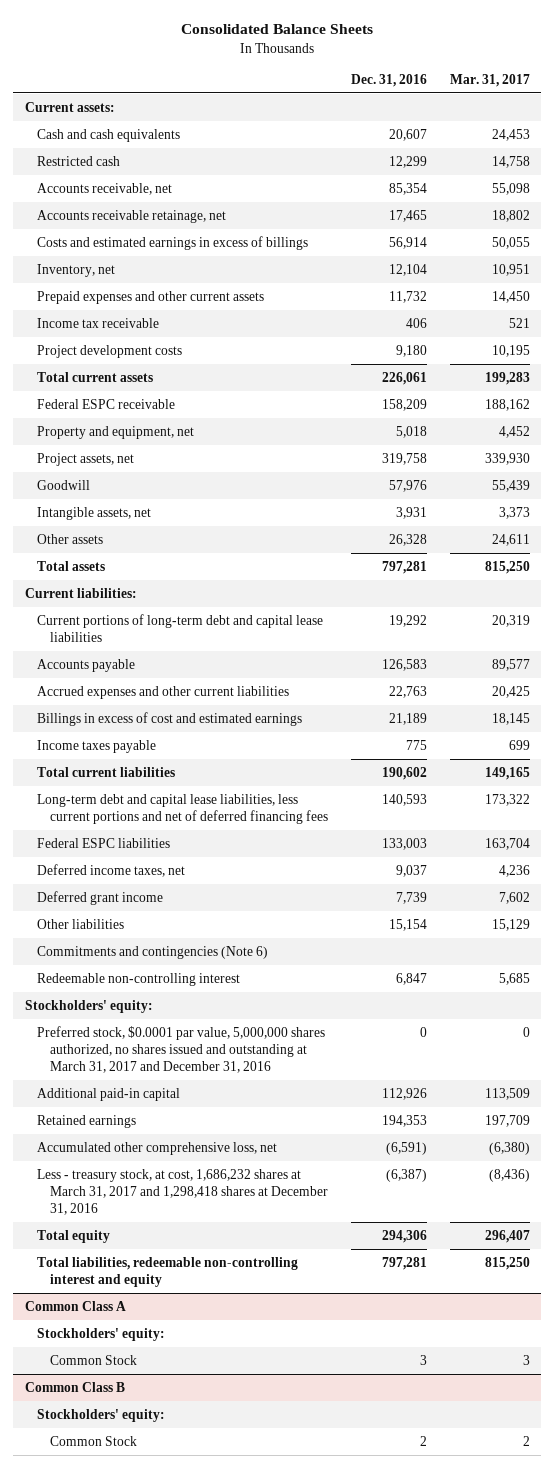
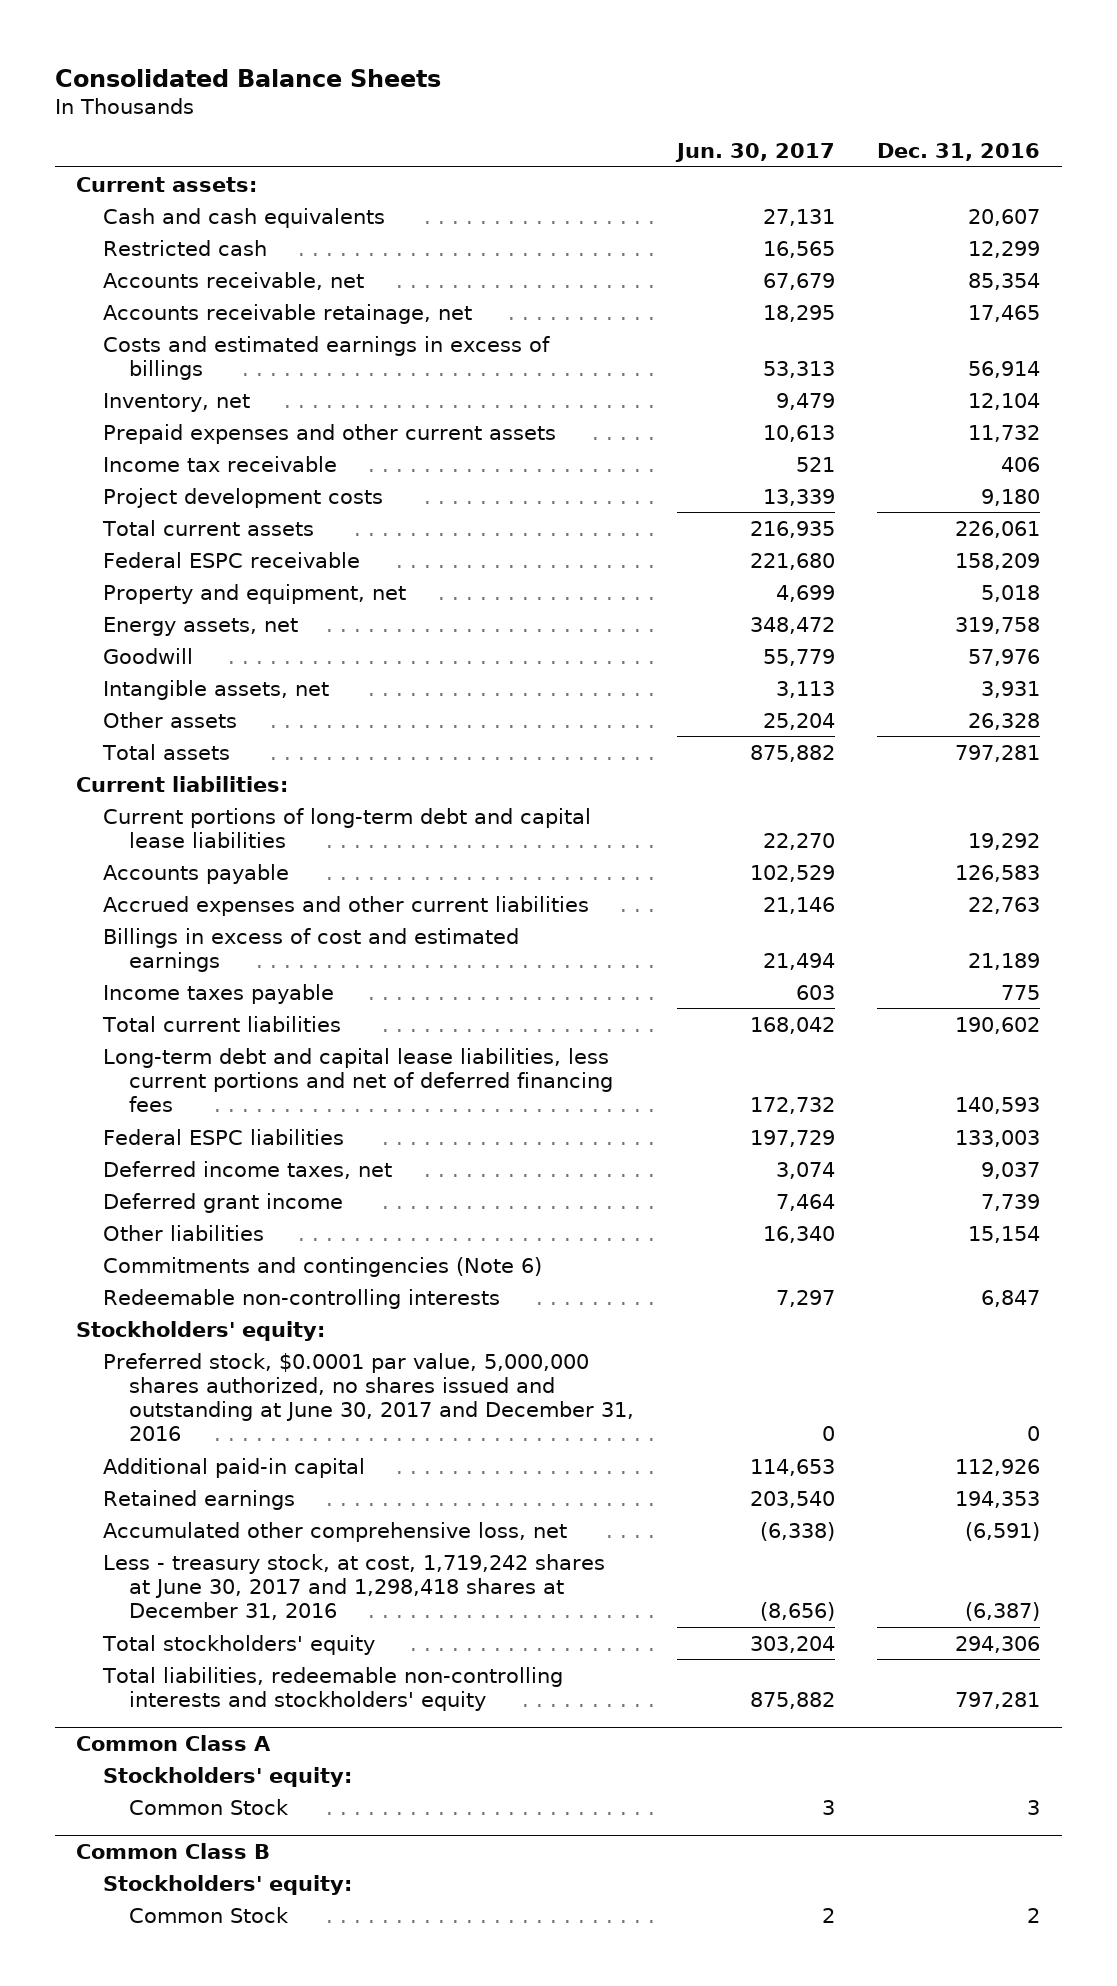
- | Dec. 31, 2016 | Mar. 31, 2017
+ | Jun. 30, 2017 | Dec. 31, 2016
- Project assets, net | 319,758 | 339,930
+ Energy assets, net | 348,472 | 319,758
- Redeemable non-controlling interest | 6,847 | 5,685
+ Redeemable non-controlling interests | 7,297 | 6,847
- Preferred stock, $0.0001 par value, 5,000,000 shares authorized, no shares issued and outstanding at March 31, 2017 and December 31, 2016 | 0 | 0
+ Preferred stock, $0.0001 par value, 5,000,000 shares authorized, no shares issued and outstanding at June 30, 2017 and December 31, 2016 | 0 | 0
- Less - treasury stock, at cost, 1,686,232 shares at March 31, 2017 and 1,298,418 shares at December 31, 2016 | (6,387) | (8,436)
- Total equity | 294,306 | 296,407
- Total liabilities, redeemable non-controlling interest and equity | 797,281 | 815,250
+ Less - treasury stock, at cost, 1,719,242 shares at June 30, 2017 and 1,298,418 shares at December 31, 2016 | (8,656) | (6,387)
+ Total stockholders' equity | 303,204 | 294,306
+ Total liabilities, redeemable non-controlling interests and stockholders' equity | 875,882 | 797,281

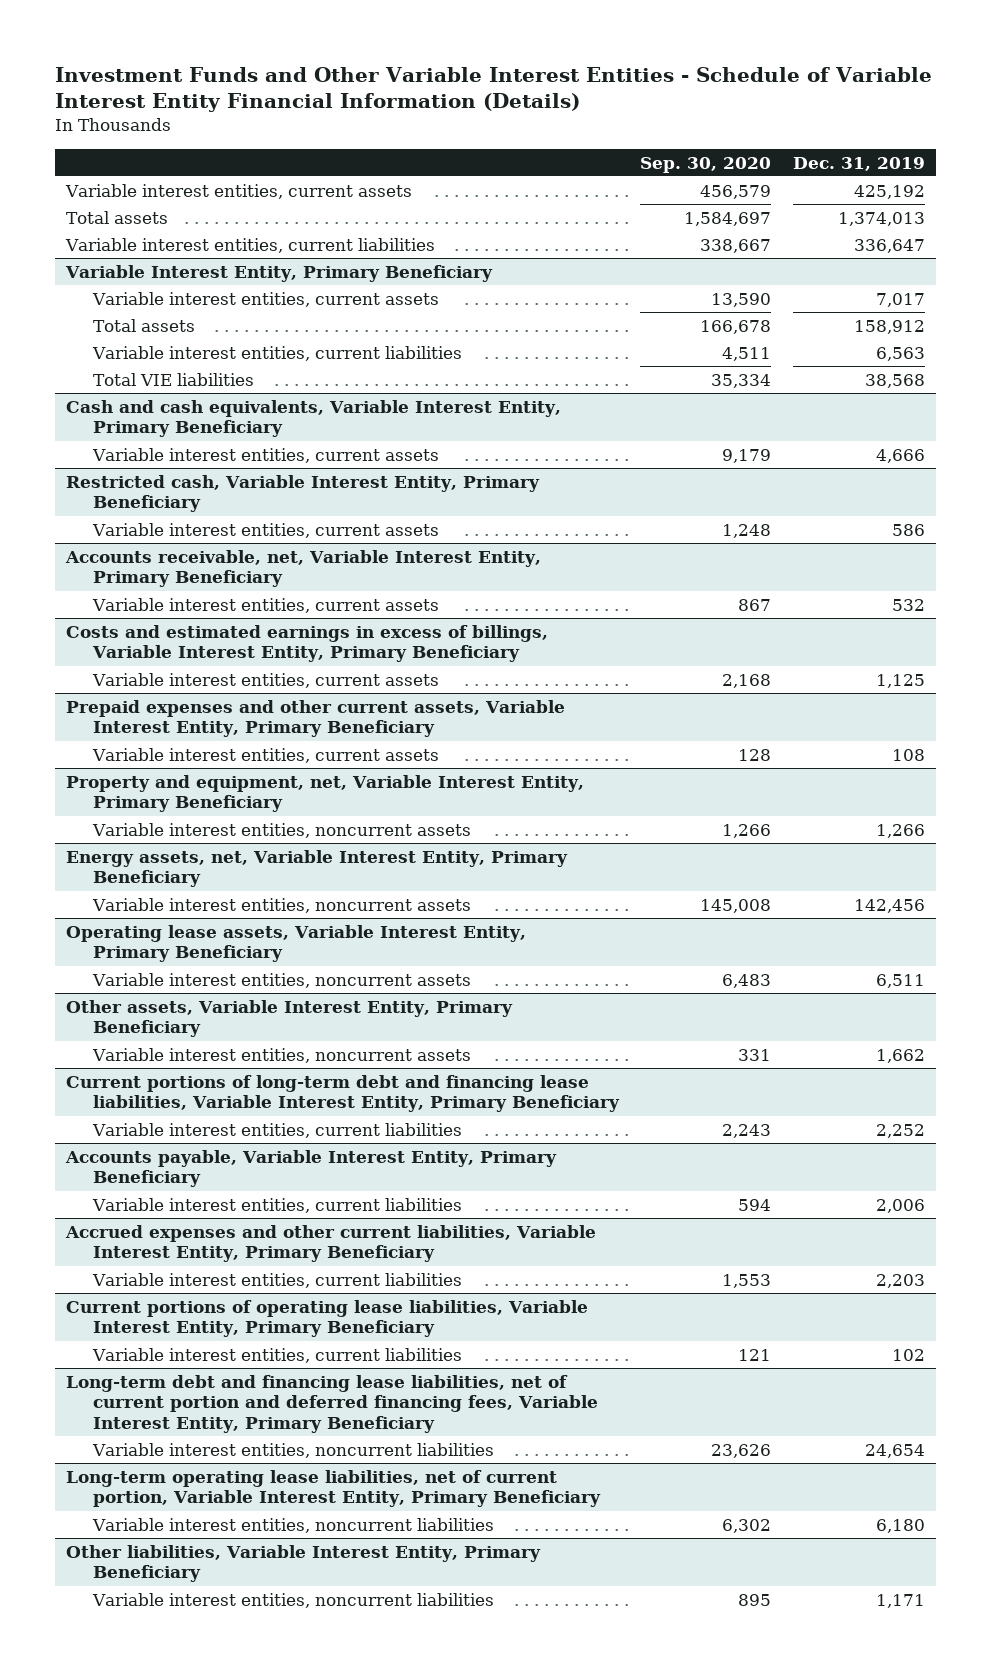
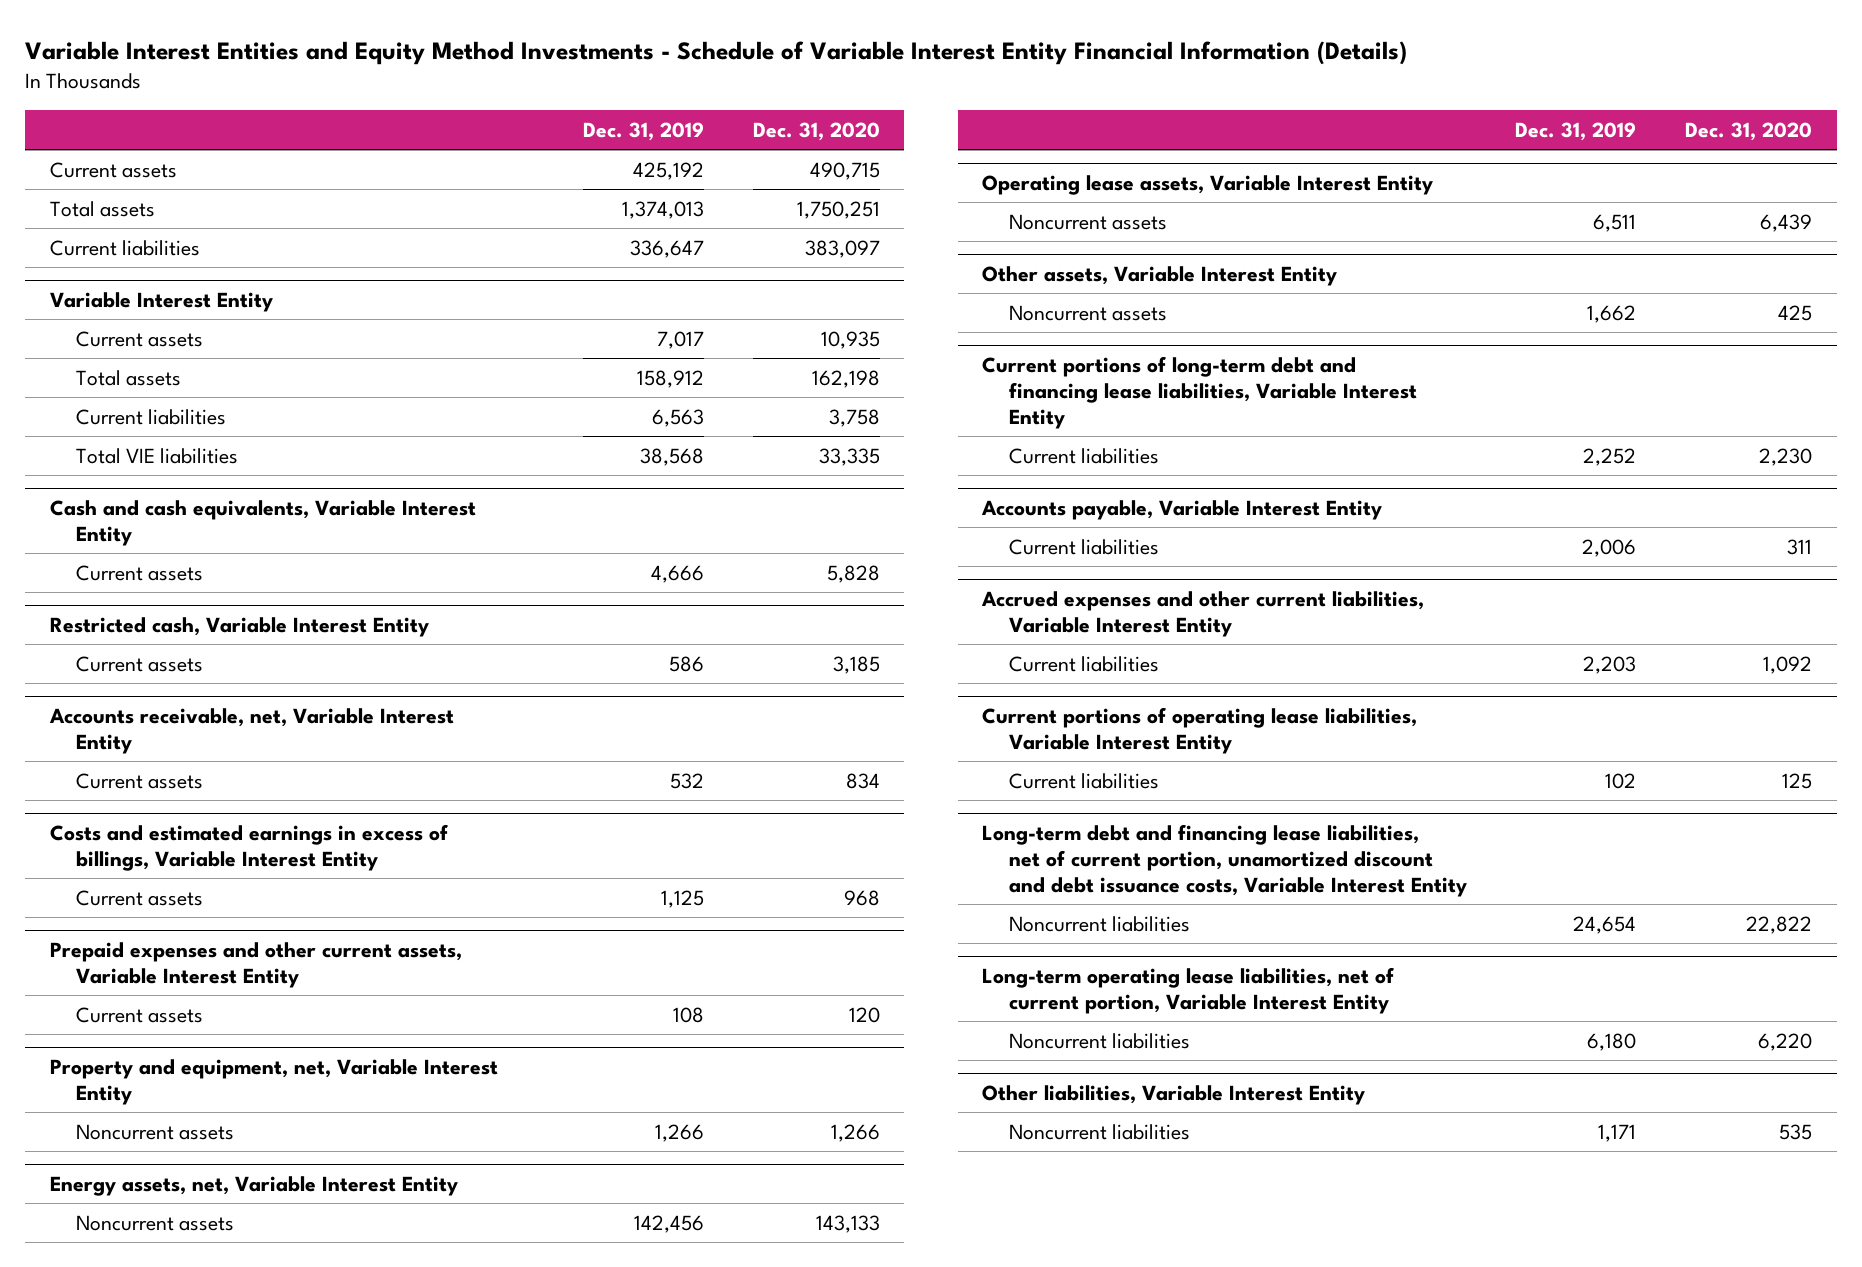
- Investment Funds and Other Variable Interest Entities - Schedule of Variable Interest Entity Financial Information (Details)
+ Variable Interest Entities and Equity Method Investments - Schedule of Variable Interest Entity Financial Information (Details)
- | Sep. 30, 2020 | Dec. 31, 2019
+ | Dec. 31, 2019 | Dec. 31, 2020
- Variable interest entities, current assets | 456,579 | 425,192
+ Current assets | 425,192 | 490,715
- Variable interest entities, current liabilities | 338,667 | 336,647
- Variable Interest Entity, Primary Beneficiary
- Variable interest entities, current assets | 13,590 | 7,017
+ Current liabilities | 336,647 | 383,097
+ Variable Interest Entity
+ Current assets | 7,017 | 10,935
- Variable interest entities, current liabilities | 4,511 | 6,563
+ Current liabilities | 6,563 | 3,758
- Cash and cash equivalents, Variable Interest Entity, Primary Beneficiary
- Variable interest entities, current assets | 9,179 | 4,666
- Restricted cash, Variable Interest Entity, Primary Beneficiary
- Variable interest entities, current assets | 1,248 | 586
- Accounts receivable, net, Variable Interest Entity, Primary Beneficiary
- Variable interest entities, current assets | 867 | 532
- Costs and estimated earnings in excess of billings, Variable Interest Entity, Primary Beneficiary
- Variable interest entities, current assets | 2,168 | 1,125
- Prepaid expenses and other current assets, Variable Interest Entity, Primary Beneficiary
- Variable interest entities, current assets | 128 | 108
- Property and equipment, net, Variable Interest Entity, Primary Beneficiary
- Variable interest entities, noncurrent assets | 1,266 | 1,266
- Energy assets, net, Variable Interest Entity, Primary Beneficiary
- Variable interest entities, noncurrent assets | 145,008 | 142,456
- Operating lease assets, Variable Interest Entity, Primary Beneficiary
- Variable interest entities, noncurrent assets | 6,483 | 6,511
- Other assets, Variable Interest Entity, Primary Beneficiary
- Variable interest entities, noncurrent assets | 331 | 1,662
- Current portions of long-term debt and financing lease liabilities, Variable Interest Entity, Primary Beneficiary
- Variable interest entities, current liabilities | 2,243 | 2,252
- Accounts payable, Variable Interest Entity, Primary Beneficiary
- Variable interest entities, current liabilities | 594 | 2,006
- Accrued expenses and other current liabilities, Variable Interest Entity, Primary Beneficiary
- Variable interest entities, current liabilities | 1,553 | 2,203
- Current portions of operating lease liabilities, Variable Interest Entity, Primary Beneficiary
- Variable interest entities, current liabilities | 121 | 102
- Long-term debt and financing lease liabilities, net of current portion and deferred financing fees, Variable Interest Entity, Primary Beneficiary
- Variable interest entities, noncurrent liabilities | 23,626 | 24,654
- Long-term operating lease liabilities, net of current portion, Variable Interest Entity, Primary Beneficiary
- Variable interest entities, noncurrent liabilities | 6,302 | 6,180
- Other liabilities, Variable Interest Entity, Primary Beneficiary
- Variable interest entities, noncurrent liabilities | 895 | 1,171
+ Cash and cash equivalents, Variable Interest Entity
+ Current assets | 4,666 | 5,828
+ Restricted cash, Variable Interest Entity
+ Current assets | 586 | 3,185
+ Accounts receivable, net, Variable Interest Entity
+ Current assets | 532 | 834
+ Costs and estimated earnings in excess of billings, Variable Interest Entity
+ Current assets | 1,125 | 968
+ Prepaid expenses and other current assets, Variable Interest Entity
+ Current assets | 108 | 120
+ Property and equipment, net, Variable Interest Entity
+ Noncurrent assets | 1,266 | 1,266
+ Energy assets, net, Variable Interest Entity
+ Noncurrent assets | 142,456 | 143,133
+ Operating lease assets, Variable Interest Entity
+ Noncurrent assets | 6,511 | 6,439
+ Other assets, Variable Interest Entity
+ Noncurrent assets | 1,662 | 425
+ Current portions of long-term debt and financing lease liabilities, Variable Interest Entity
+ Current liabilities | 2,252 | 2,230
+ Accounts payable, Variable Interest Entity
+ Current liabilities | 2,006 | 311
+ Accrued expenses and other current liabilities, Variable Interest Entity
+ Current liabilities | 2,203 | 1,092
+ Current portions of operating lease liabilities, Variable Interest Entity
+ Current liabilities | 102 | 125
+ Long-term debt and financing lease liabilities, net of current portion, unamortized discount and debt issuance costs, Variable Interest Entity
+ Noncurrent liabilities | 24,654 | 22,822
+ Long-term operating lease liabilities, net of current portion, Variable Interest Entity
+ Noncurrent liabilities | 6,180 | 6,220
+ Other liabilities, Variable Interest Entity
+ Noncurrent liabilities | 1,171 | 535

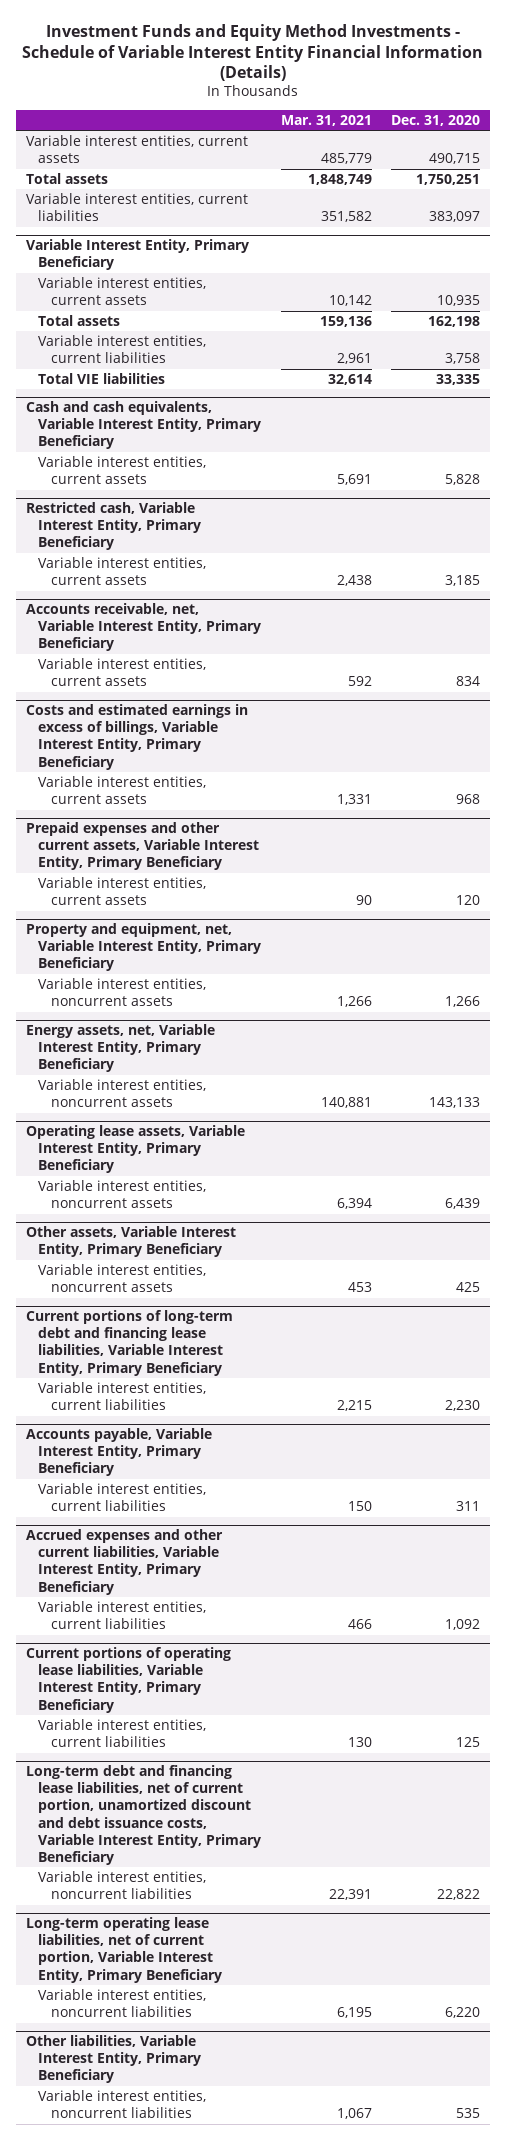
- Variable Interest Entities and Equity Method Investments - Schedule of Variable Interest Entity Financial Information (Details)
+ Investment Funds and Equity Method Investments - Schedule of Variable Interest Entity Financial Information (Details)
- | Dec. 31, 2019 | Dec. 31, 2020
+ | Mar. 31, 2021 | Dec. 31, 2020
- Current assets | 425,192 | 490,715
+ Variable interest entities, current assets | 485,779 | 490,715
- Current liabilities | 336,647 | 383,097
- Variable Interest Entity
- Current assets | 7,017 | 10,935
+ Variable interest entities, current liabilities | 351,582 | 383,097
+ Variable Interest Entity, Primary Beneficiary
+ Variable interest entities, current assets | 10,142 | 10,935
- Current liabilities | 6,563 | 3,758
+ Variable interest entities, current liabilities | 2,961 | 3,758
- Cash and cash equivalents, Variable Interest Entity
- Current assets | 4,666 | 5,828
- Restricted cash, Variable Interest Entity
- Current assets | 586 | 3,185
- Accounts receivable, net, Variable Interest Entity
- Current assets | 532 | 834
- Costs and estimated earnings in excess of billings, Variable Interest Entity
- Current assets | 1,125 | 968
- Prepaid expenses and other current assets, Variable Interest Entity
- Current assets | 108 | 120
- Property and equipment, net, Variable Interest Entity
- Noncurrent assets | 1,266 | 1,266
- Energy assets, net, Variable Interest Entity
- Noncurrent assets | 142,456 | 143,133
- Operating lease assets, Variable Interest Entity
- Noncurrent assets | 6,511 | 6,439
- Other assets, Variable Interest Entity
- Noncurrent assets | 1,662 | 425
- Current portions of long-term debt and financing lease liabilities, Variable Interest Entity
- Current liabilities | 2,252 | 2,230
- Accounts payable, Variable Interest Entity
- Current liabilities | 2,006 | 311
- Accrued expenses and other current liabilities, Variable Interest Entity
- Current liabilities | 2,203 | 1,092
- Current portions of operating lease liabilities, Variable Interest Entity
- Current liabilities | 102 | 125
- Long-term debt and financing lease liabilities, net of current portion, unamortized discount and debt issuance costs, Variable Interest Entity
- Noncurrent liabilities | 24,654 | 22,822
- Long-term operating lease liabilities, net of current portion, Variable Interest Entity
- Noncurrent liabilities | 6,180 | 6,220
- Other liabilities, Variable Interest Entity
- Noncurrent liabilities | 1,171 | 535
+ Cash and cash equivalents, Variable Interest Entity, Primary Beneficiary
+ Variable interest entities, current assets | 5,691 | 5,828
+ Restricted cash, Variable Interest Entity, Primary Beneficiary
+ Variable interest entities, current assets | 2,438 | 3,185
+ Accounts receivable, net, Variable Interest Entity, Primary Beneficiary
+ Variable interest entities, current assets | 592 | 834
+ Costs and estimated earnings in excess of billings, Variable Interest Entity, Primary Beneficiary
+ Variable interest entities, current assets | 1,331 | 968
+ Prepaid expenses and other current assets, Variable Interest Entity, Primary Beneficiary
+ Variable interest entities, current assets | 90 | 120
+ Property and equipment, net, Variable Interest Entity, Primary Beneficiary
+ Variable interest entities, noncurrent assets | 1,266 | 1,266
+ Energy assets, net, Variable Interest Entity, Primary Beneficiary
+ Variable interest entities, noncurrent assets | 140,881 | 143,133
+ Operating lease assets, Variable Interest Entity, Primary Beneficiary
+ Variable interest entities, noncurrent assets | 6,394 | 6,439
+ Other assets, Variable Interest Entity, Primary Beneficiary
+ Variable interest entities, noncurrent assets | 453 | 425
+ Current portions of long-term debt and financing lease liabilities, Variable Interest Entity, Primary Beneficiary
+ Variable interest entities, current liabilities | 2,215 | 2,230
+ Accounts payable, Variable Interest Entity, Primary Beneficiary
+ Variable interest entities, current liabilities | 150 | 311
+ Accrued expenses and other current liabilities, Variable Interest Entity, Primary Beneficiary
+ Variable interest entities, current liabilities | 466 | 1,092
+ Current portions of operating lease liabilities, Variable Interest Entity, Primary Beneficiary
+ Variable interest entities, current liabilities | 130 | 125
+ Long-term debt and financing lease liabilities, net of current portion, unamortized discount and debt issuance costs, Variable Interest Entity, Primary Beneficiary
+ Variable interest entities, noncurrent liabilities | 22,391 | 22,822
+ Long-term operating lease liabilities, net of current portion, Variable Interest Entity, Primary Beneficiary
+ Variable interest entities, noncurrent liabilities | 6,195 | 6,220
+ Other liabilities, Variable Interest Entity, Primary Beneficiary
+ Variable interest entities, noncurrent liabilities | 1,067 | 535

